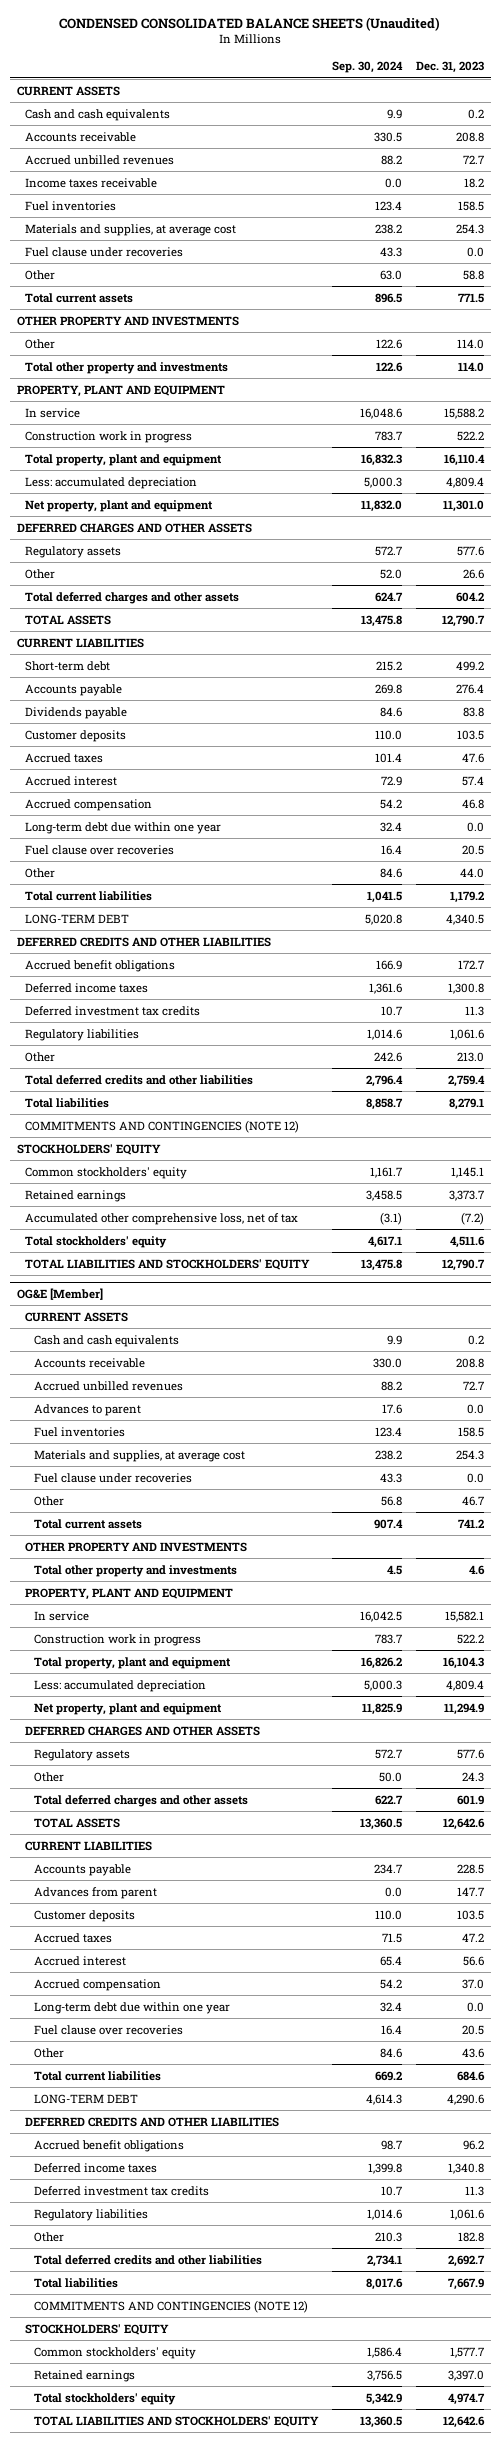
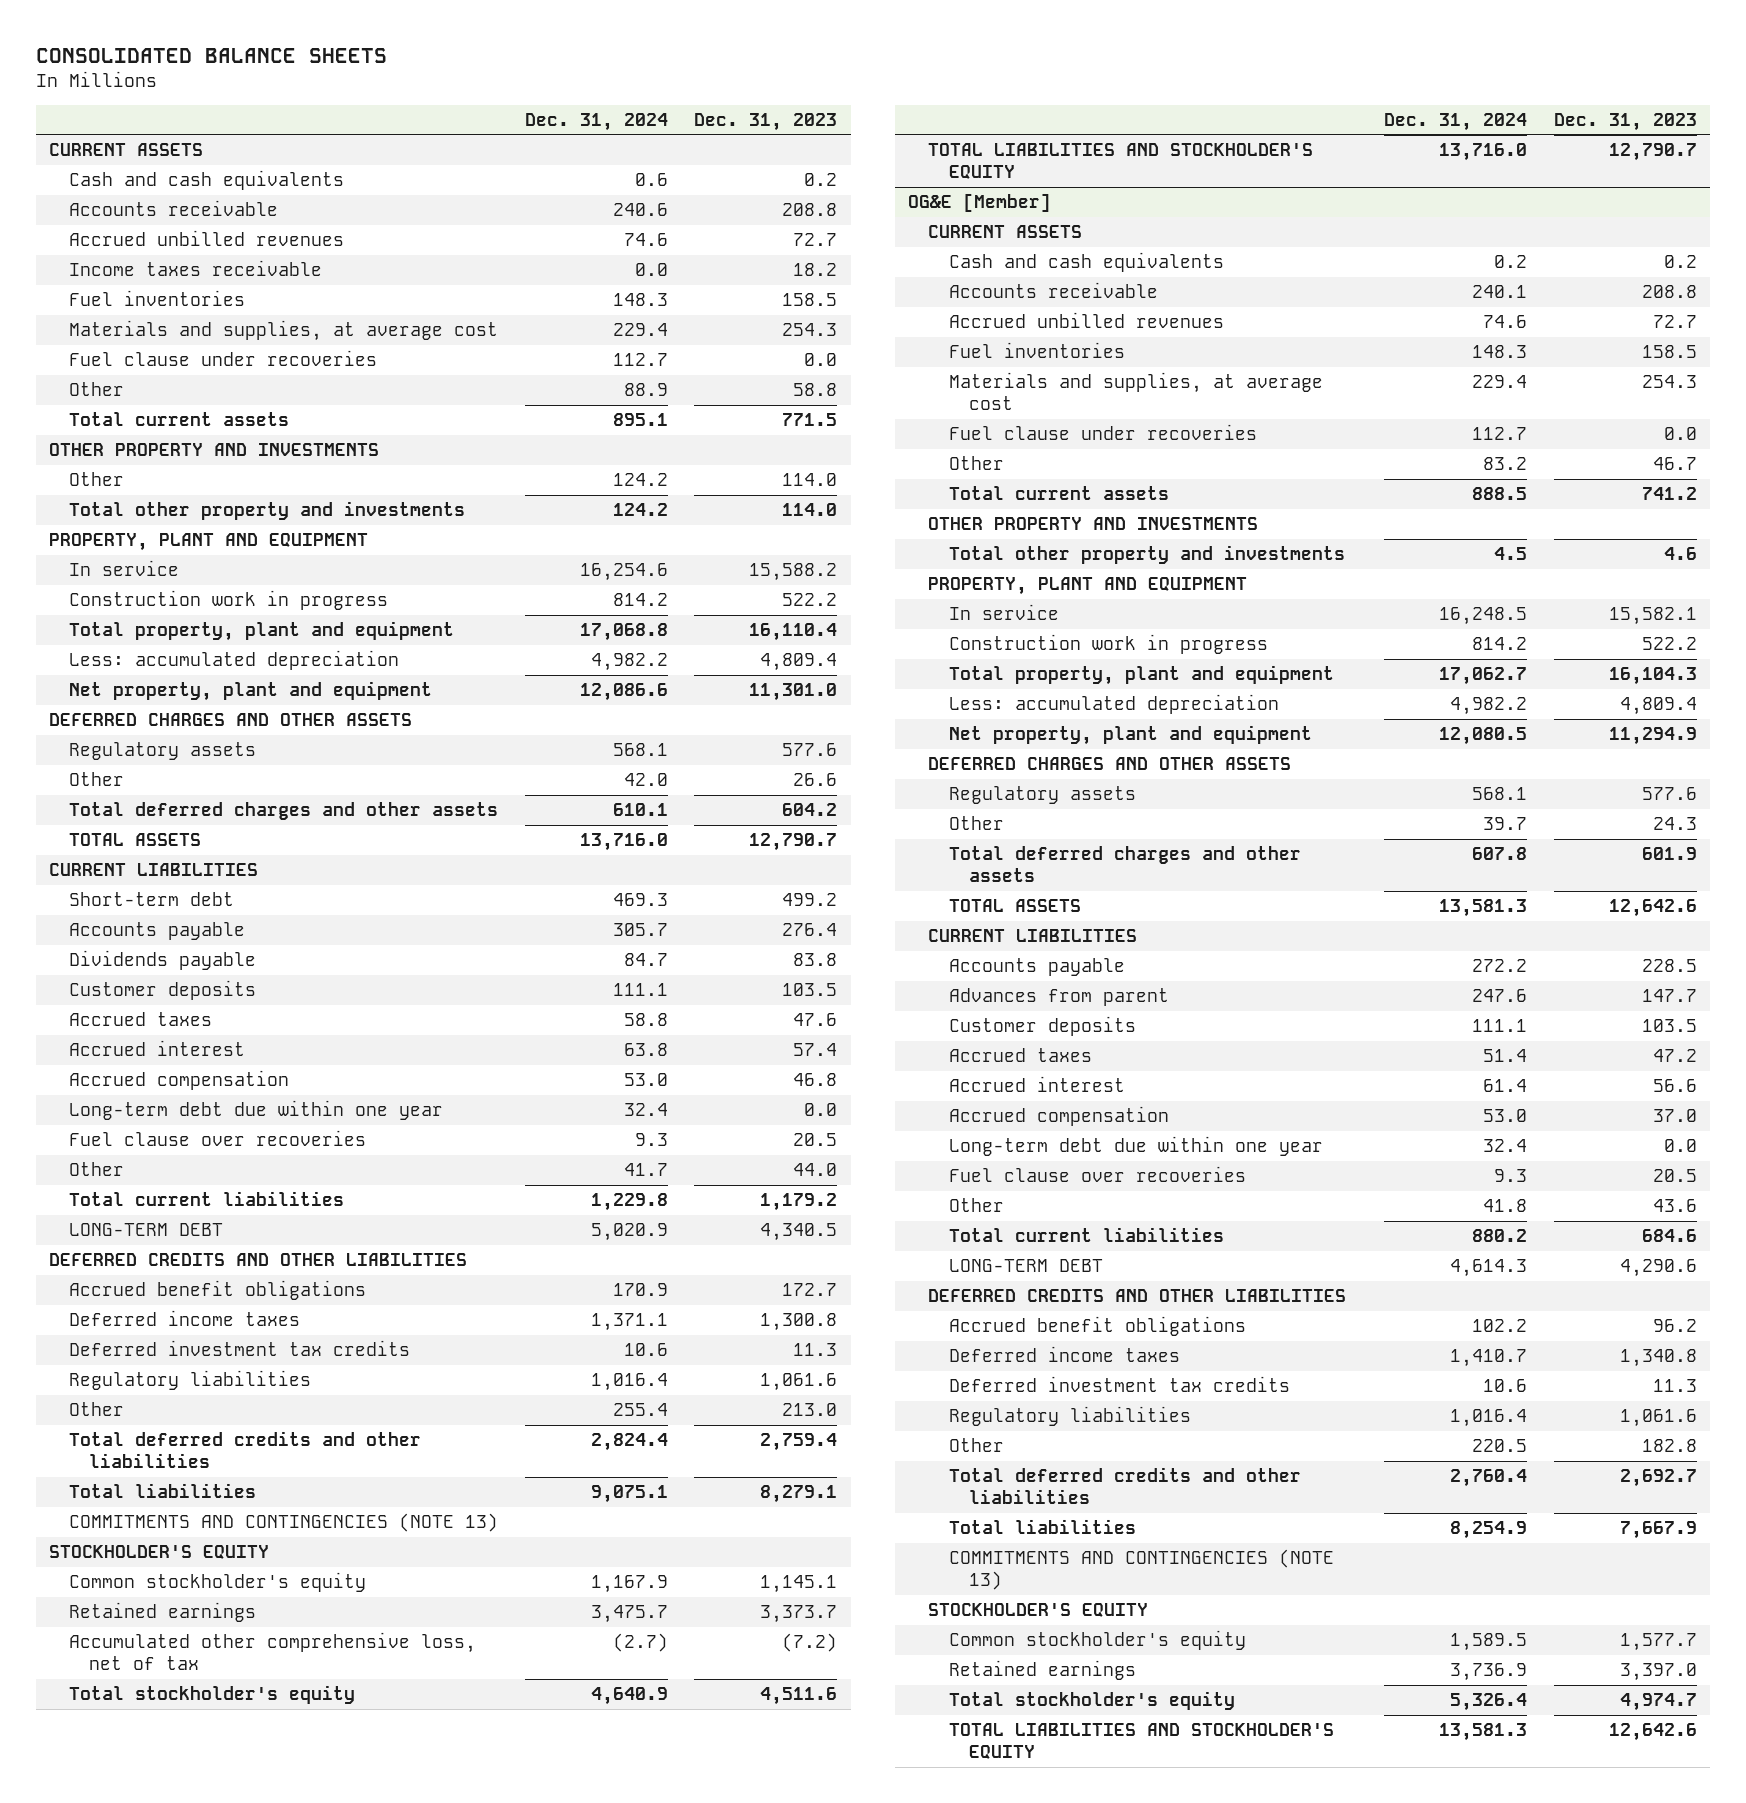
- CONDENSED CONSOLIDATED BALANCE SHEETS (Unaudited)
+ CONSOLIDATED BALANCE SHEETS
- | Sep. 30, 2024 | Dec. 31, 2023
+ | Dec. 31, 2024 | Dec. 31, 2023
- COMMITMENTS AND CONTINGENCIES (NOTE 12)
- STOCKHOLDERS' EQUITY
- Common stockholders' equity | 1,161.7 | 1,145.1
+ COMMITMENTS AND CONTINGENCIES (NOTE 13)
+ STOCKHOLDER'S EQUITY
+ Common stockholder's equity | 1,167.9 | 1,145.1
- Total stockholders' equity | 4,617.1 | 4,511.6
- TOTAL LIABILITIES AND STOCKHOLDERS' EQUITY | 13,475.8 | 12,790.7
+ Total stockholder's equity | 4,640.9 | 4,511.6
+ TOTAL LIABILITIES AND STOCKHOLDER'S EQUITY | 13,716.0 | 12,790.7
@ OG&E [Member]
- Advances to parent | 17.6 | 0.0
- COMMITMENTS AND CONTINGENCIES (NOTE 12)
- STOCKHOLDERS' EQUITY
- Common stockholders' equity | 1,586.4 | 1,577.7
+ COMMITMENTS AND CONTINGENCIES (NOTE 13)
+ STOCKHOLDER'S EQUITY
+ Common stockholder's equity | 1,589.5 | 1,577.7
- Total stockholders' equity | 5,342.9 | 4,974.7
- TOTAL LIABILITIES AND STOCKHOLDERS' EQUITY | 13,360.5 | 12,642.6
+ Total stockholder's equity | 5,326.4 | 4,974.7
+ TOTAL LIABILITIES AND STOCKHOLDER'S EQUITY | 13,581.3 | 12,642.6

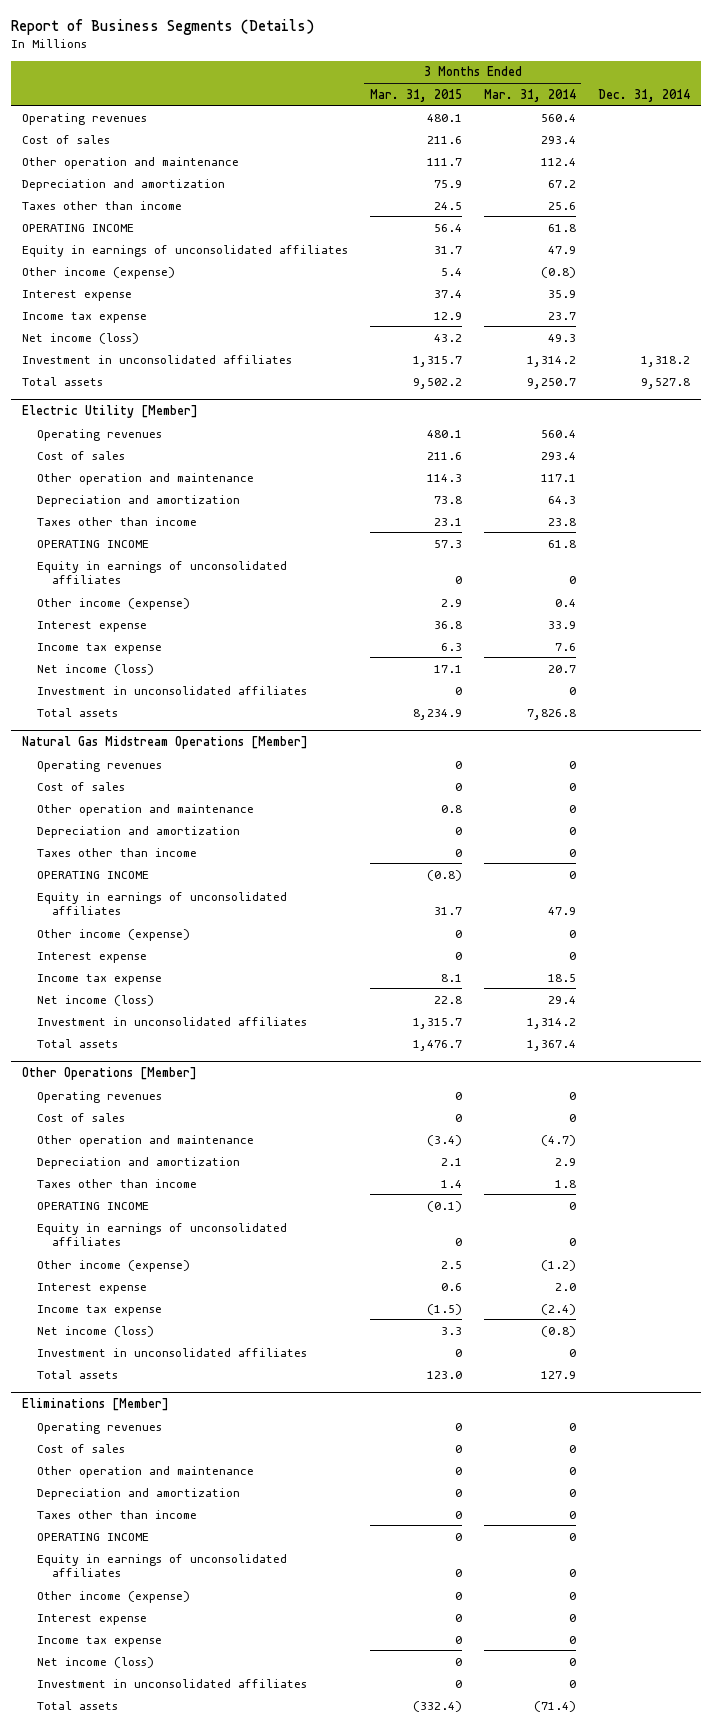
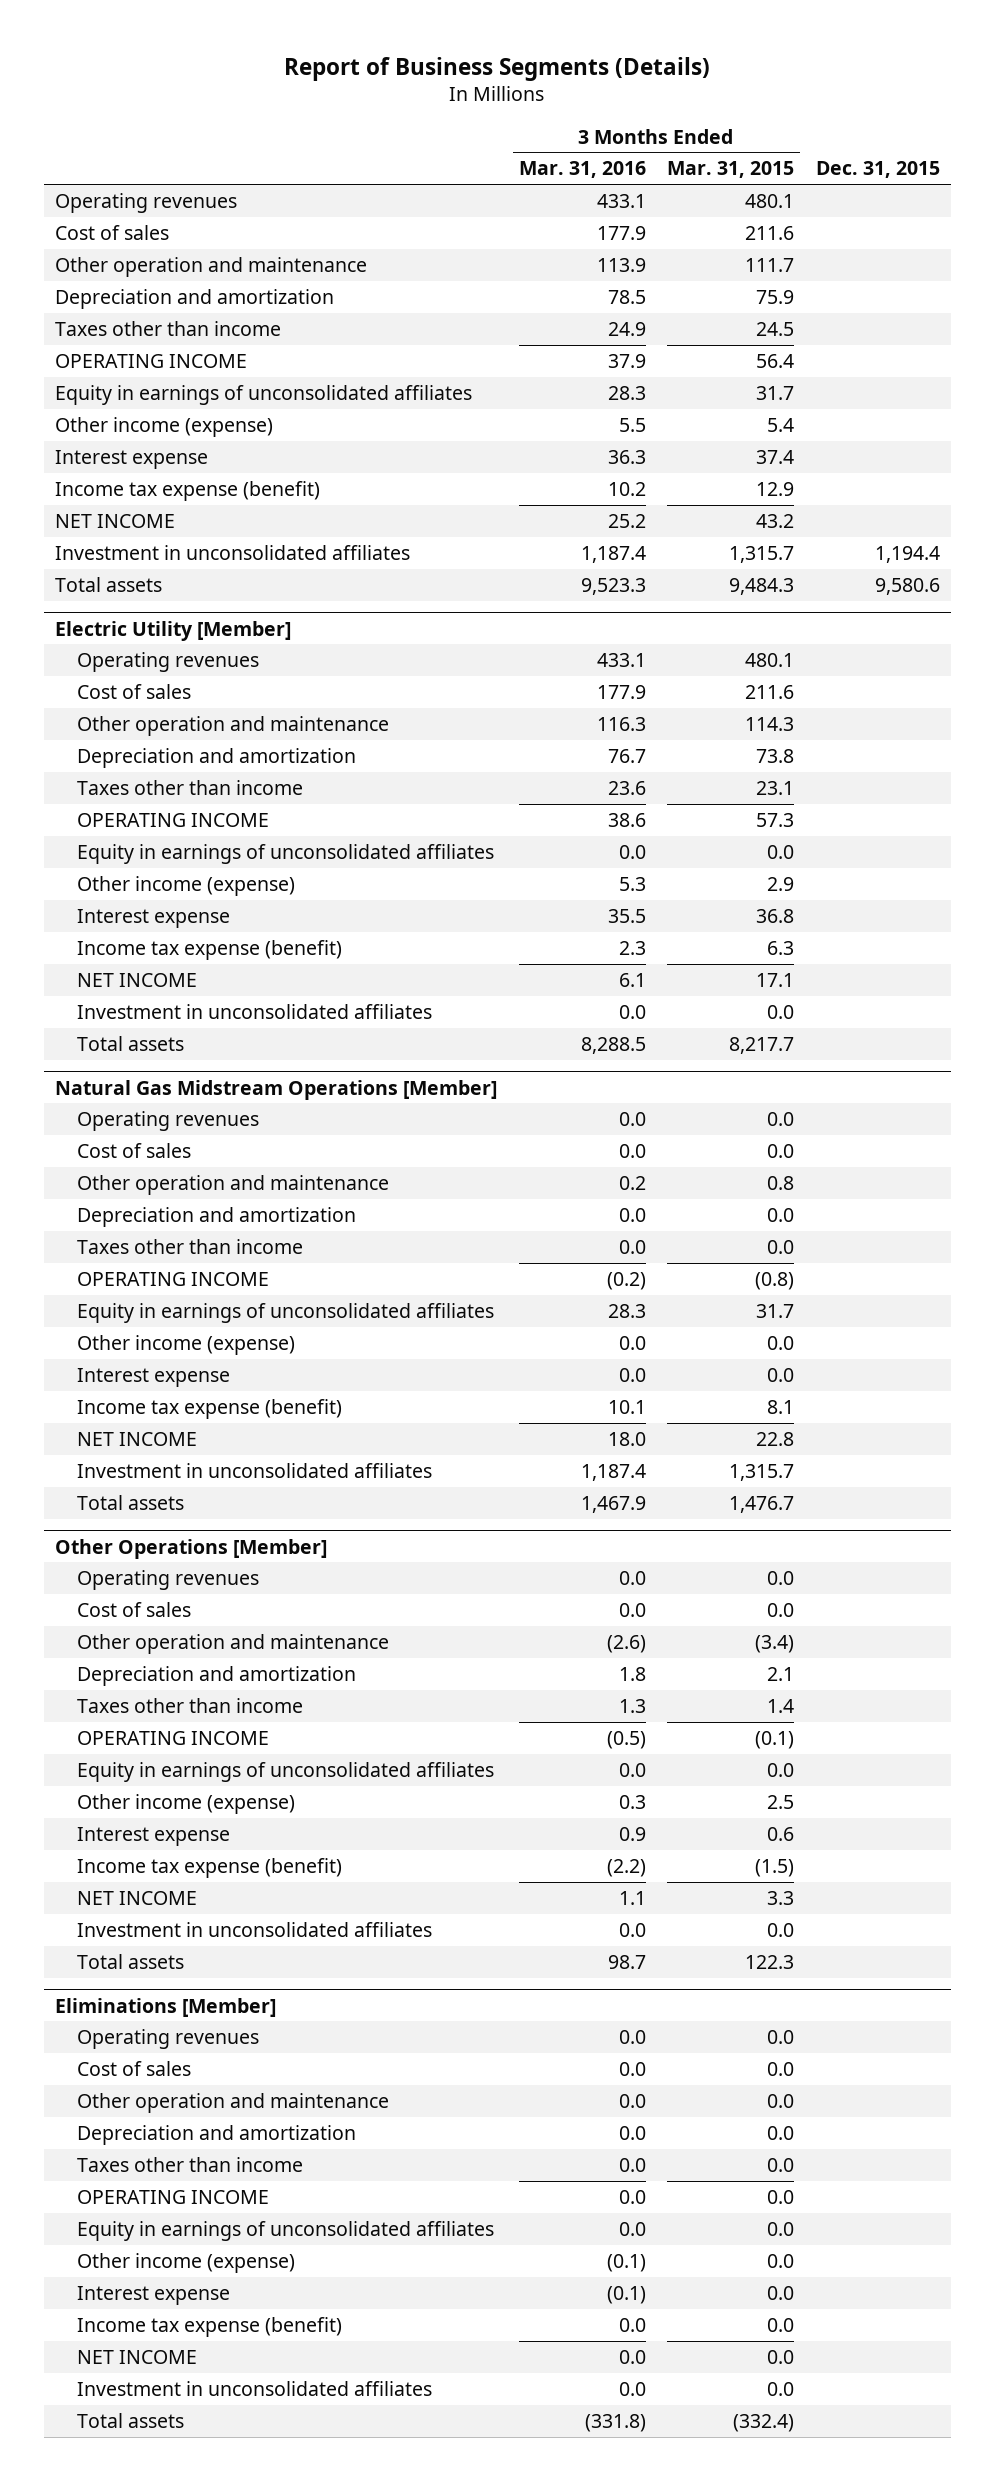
- | 3 Months Ended Mar. 31, 2015 | 3 Months Ended Mar. 31, 2014 | Dec. 31, 2014
+ | 3 Months Ended Mar. 31, 2016 | 3 Months Ended Mar. 31, 2015 | Dec. 31, 2015
- Income tax expense | 12.9 | 23.7 |
- Net income (loss) | 43.2 | 49.3 |
+ Income tax expense (benefit) | 10.2 | 12.9 |
+ NET INCOME | 25.2 | 43.2 |
- Total assets | 9,502.2 | 9,250.7 | 9,527.8
+ Total assets | 9,523.3 | 9,484.3 | 9,580.6
@ Electric Utility [Member]
- Equity in earnings of unconsolidated affiliates | 0 | 0 |
+ Equity in earnings of unconsolidated affiliates | 0.0 | 0.0 |
- Income tax expense | 6.3 | 7.6 |
- Net income (loss) | 17.1 | 20.7 |
- Investment in unconsolidated affiliates | 0 | 0 |
- Total assets | 8,234.9 | 7,826.8 |
+ Income tax expense (benefit) | 2.3 | 6.3 |
+ NET INCOME | 6.1 | 17.1 |
+ Investment in unconsolidated affiliates | 0.0 | 0.0 |
+ Total assets | 8,288.5 | 8,217.7 |
@ Natural Gas Midstream Operations [Member]
- Operating revenues | 0 | 0 |
- Cost of sales | 0 | 0 |
+ Operating revenues | 0.0 | 0.0 |
+ Cost of sales | 0.0 | 0.0 |
- Depreciation and amortization | 0 | 0 |
- Taxes other than income | 0 | 0 |
+ Depreciation and amortization | 0.0 | 0.0 |
+ Taxes other than income | 0.0 | 0.0 |
- Other income (expense) | 0 | 0 |
- Interest expense | 0 | 0 |
- Income tax expense | 8.1 | 18.5 |
- Net income (loss) | 22.8 | 29.4 |
+ Other income (expense) | 0.0 | 0.0 |
+ Interest expense | 0.0 | 0.0 |
+ Income tax expense (benefit) | 10.1 | 8.1 |
+ NET INCOME | 18.0 | 22.8 |
@ Other Operations [Member]
- Operating revenues | 0 | 0 |
- Cost of sales | 0 | 0 |
+ Operating revenues | 0.0 | 0.0 |
+ Cost of sales | 0.0 | 0.0 |
- Equity in earnings of unconsolidated affiliates | 0 | 0 |
+ Equity in earnings of unconsolidated affiliates | 0.0 | 0.0 |
- Income tax expense | (1.5) | (2.4) |
- Net income (loss) | 3.3 | (0.8) |
- Investment in unconsolidated affiliates | 0 | 0 |
- Total assets | 123.0 | 127.9 |
+ Income tax expense (benefit) | (2.2) | (1.5) |
+ NET INCOME | 1.1 | 3.3 |
+ Investment in unconsolidated affiliates | 0.0 | 0.0 |
+ Total assets | 98.7 | 122.3 |
@ Eliminations [Member]
- Operating revenues | 0 | 0 |
- Cost of sales | 0 | 0 |
- Other operation and maintenance | 0 | 0 |
- Depreciation and amortization | 0 | 0 |
- Taxes other than income | 0 | 0 |
- OPERATING INCOME | 0 | 0 |
- Equity in earnings of unconsolidated affiliates | 0 | 0 |
- Other income (expense) | 0 | 0 |
- Interest expense | 0 | 0 |
- Income tax expense | 0 | 0 |
- Net income (loss) | 0 | 0 |
- Investment in unconsolidated affiliates | 0 | 0 |
+ Operating revenues | 0.0 | 0.0 |
+ Cost of sales | 0.0 | 0.0 |
+ Other operation and maintenance | 0.0 | 0.0 |
+ Depreciation and amortization | 0.0 | 0.0 |
+ Taxes other than income | 0.0 | 0.0 |
+ OPERATING INCOME | 0.0 | 0.0 |
+ Equity in earnings of unconsolidated affiliates | 0.0 | 0.0 |
+ Other income (expense) | (0.1) | 0.0 |
+ Interest expense | (0.1) | 0.0 |
+ Income tax expense (benefit) | 0.0 | 0.0 |
+ NET INCOME | 0.0 | 0.0 |
+ Investment in unconsolidated affiliates | 0.0 | 0.0 |

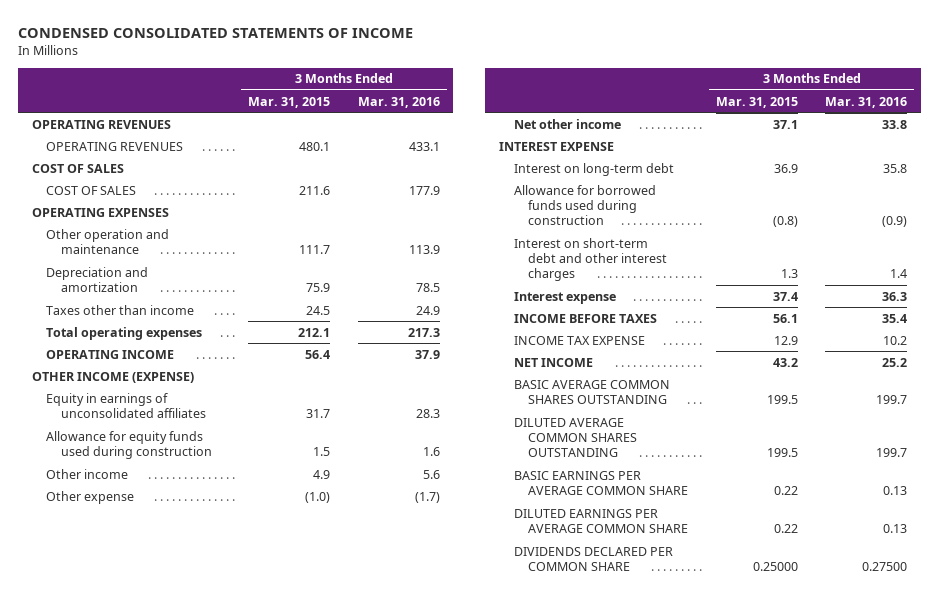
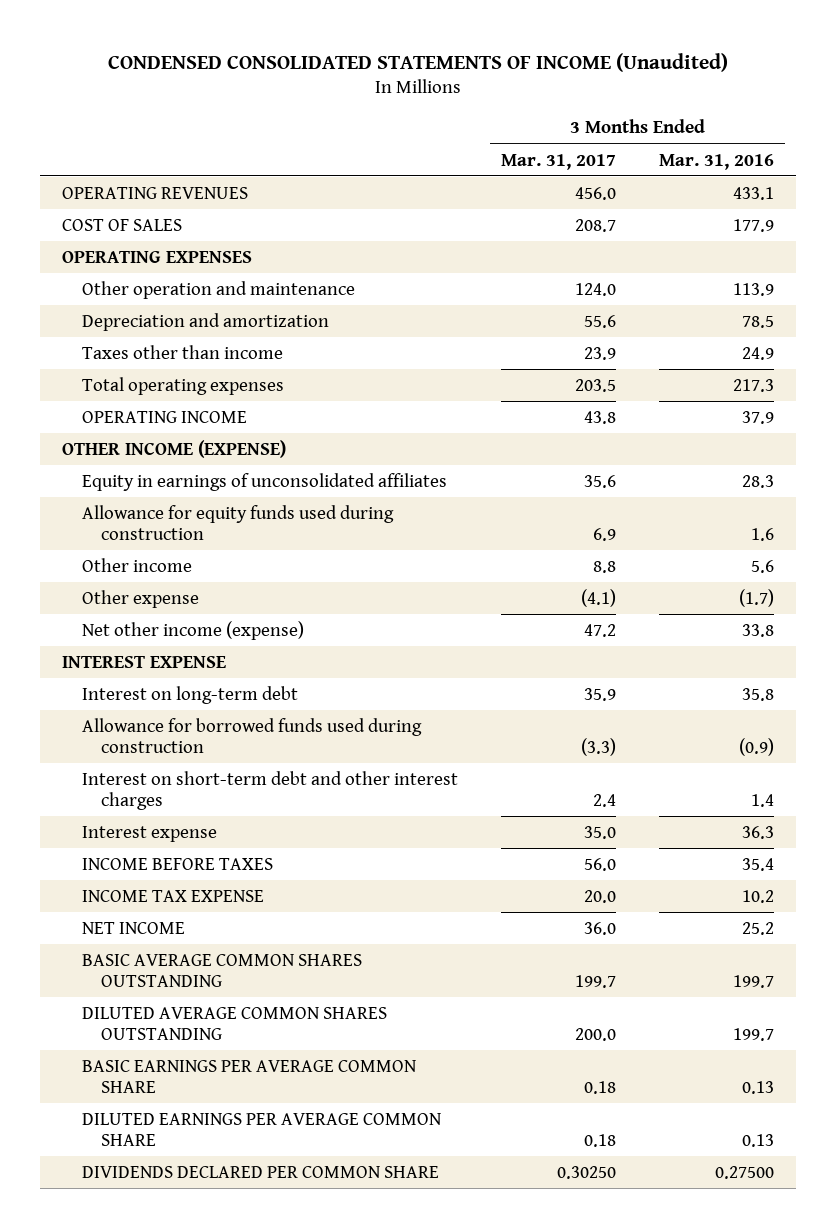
- CONDENSED CONSOLIDATED STATEMENTS OF INCOME
+ CONDENSED CONSOLIDATED STATEMENTS OF INCOME (Unaudited)
- | 3 Months Ended Mar. 31, 2015 | 3 Months Ended Mar. 31, 2016
+ | 3 Months Ended Mar. 31, 2017 | 3 Months Ended Mar. 31, 2016
- OPERATING REVENUES
- COST OF SALES
- Net other income | 37.1 | 33.8
+ Net other income (expense) | 47.2 | 33.8

